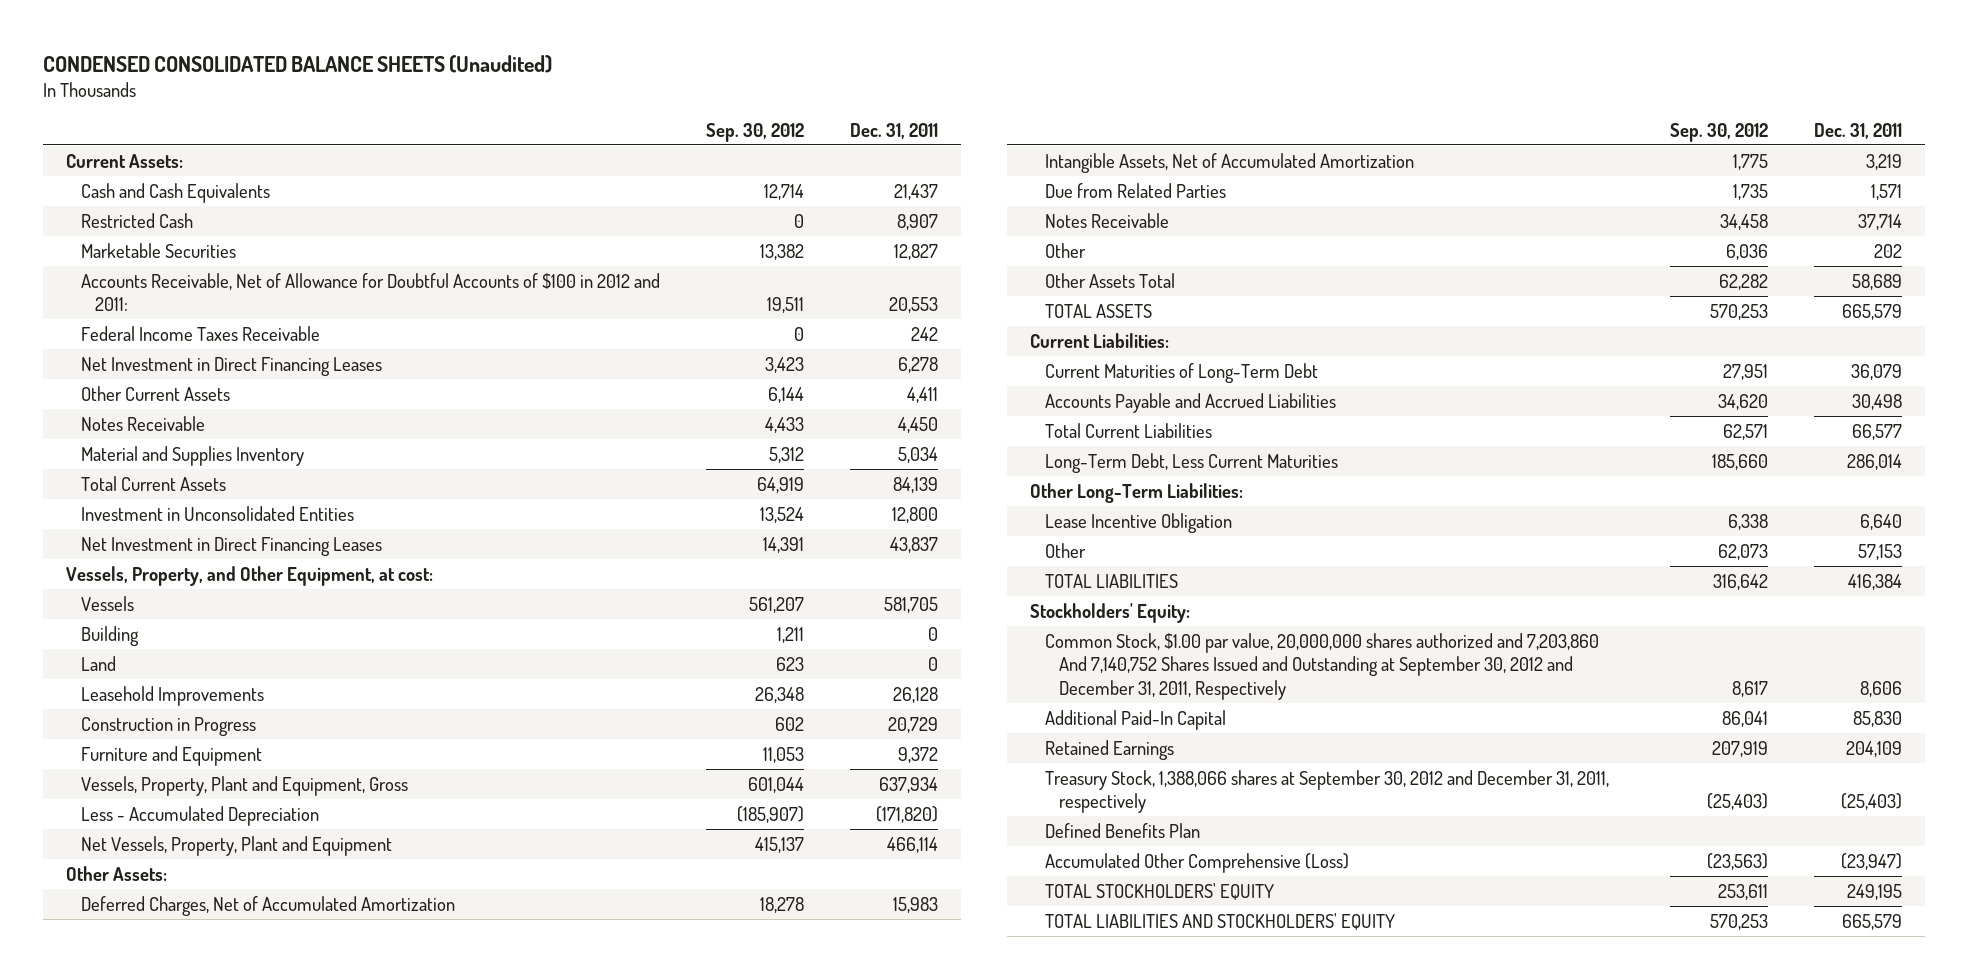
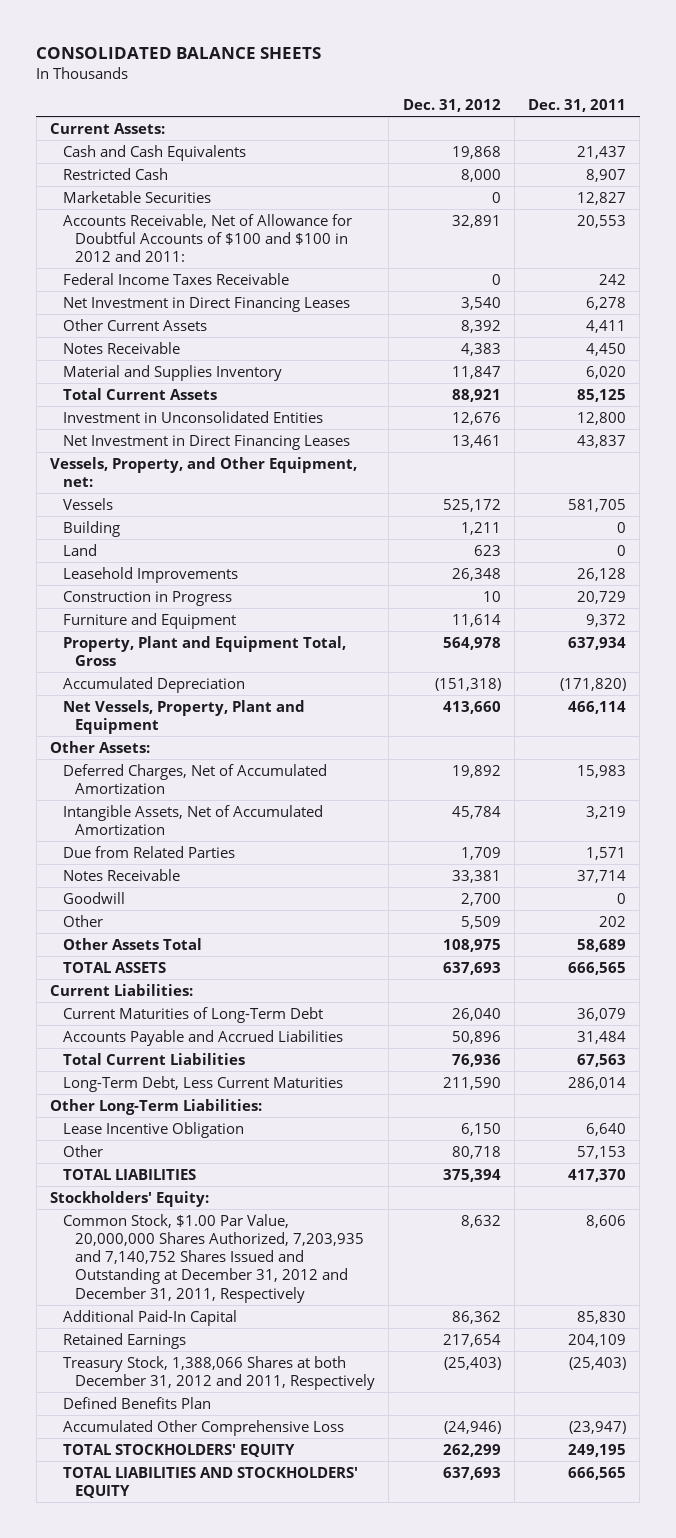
- CONDENSED CONSOLIDATED BALANCE SHEETS (Unaudited)
+ CONSOLIDATED BALANCE SHEETS
- | Sep. 30, 2012 | Dec. 31, 2011
+ | Dec. 31, 2012 | Dec. 31, 2011
- Accounts Receivable, Net of Allowance for Doubtful Accounts of $100 in 2012 and 2011: | 19,511 | 20,553
+ Accounts Receivable, Net of Allowance for Doubtful Accounts of $100 and $100 in 2012 and 2011: | 32,891 | 20,553
- Material and Supplies Inventory | 5,312 | 5,034
- Total Current Assets | 64,919 | 84,139
+ Material and Supplies Inventory | 11,847 | 6,020
+ Total Current Assets | 88,921 | 85,125
- Vessels, Property, and Other Equipment, at cost:
+ Vessels, Property, and Other Equipment, net:
- Vessels, Property, Plant and Equipment, Gross | 601,044 | 637,934
- Less - Accumulated Depreciation | (185,907) | (171,820)
+ Property, Plant and Equipment Total, Gross | 564,978 | 637,934
+ Accumulated Depreciation | (151,318) | (171,820)
+ Goodwill | 2,700 | 0
- TOTAL ASSETS | 570,253 | 665,579
+ TOTAL ASSETS | 637,693 | 666,565
- Accounts Payable and Accrued Liabilities | 34,620 | 30,498
- Total Current Liabilities | 62,571 | 66,577
+ Accounts Payable and Accrued Liabilities | 50,896 | 31,484
+ Total Current Liabilities | 76,936 | 67,563
- TOTAL LIABILITIES | 316,642 | 416,384
+ TOTAL LIABILITIES | 375,394 | 417,370
- Common Stock, $1.00 par value, 20,000,000 shares authorized and 7,203,860 And 7,140,752 Shares Issued and Outstanding at September 30, 2012 and December 31, 2011, Respectively | 8,617 | 8,606
+ Common Stock, $1.00 Par Value, 20,000,000 Shares Authorized, 7,203,935 and 7,140,752 Shares Issued and Outstanding at December 31, 2012 and December 31, 2011, Respectively | 8,632 | 8,606
- Treasury Stock, 1,388,066 shares at September 30, 2012 and December 31, 2011, respectively | (25,403) | (25,403)
+ Treasury Stock, 1,388,066 Shares at both December 31, 2012 and 2011, Respectively | (25,403) | (25,403)
- Accumulated Other Comprehensive (Loss) | (23,563) | (23,947)
+ Accumulated Other Comprehensive Loss | (24,946) | (23,947)
- TOTAL LIABILITIES AND STOCKHOLDERS' EQUITY | 570,253 | 665,579
+ TOTAL LIABILITIES AND STOCKHOLDERS' EQUITY | 637,693 | 666,565

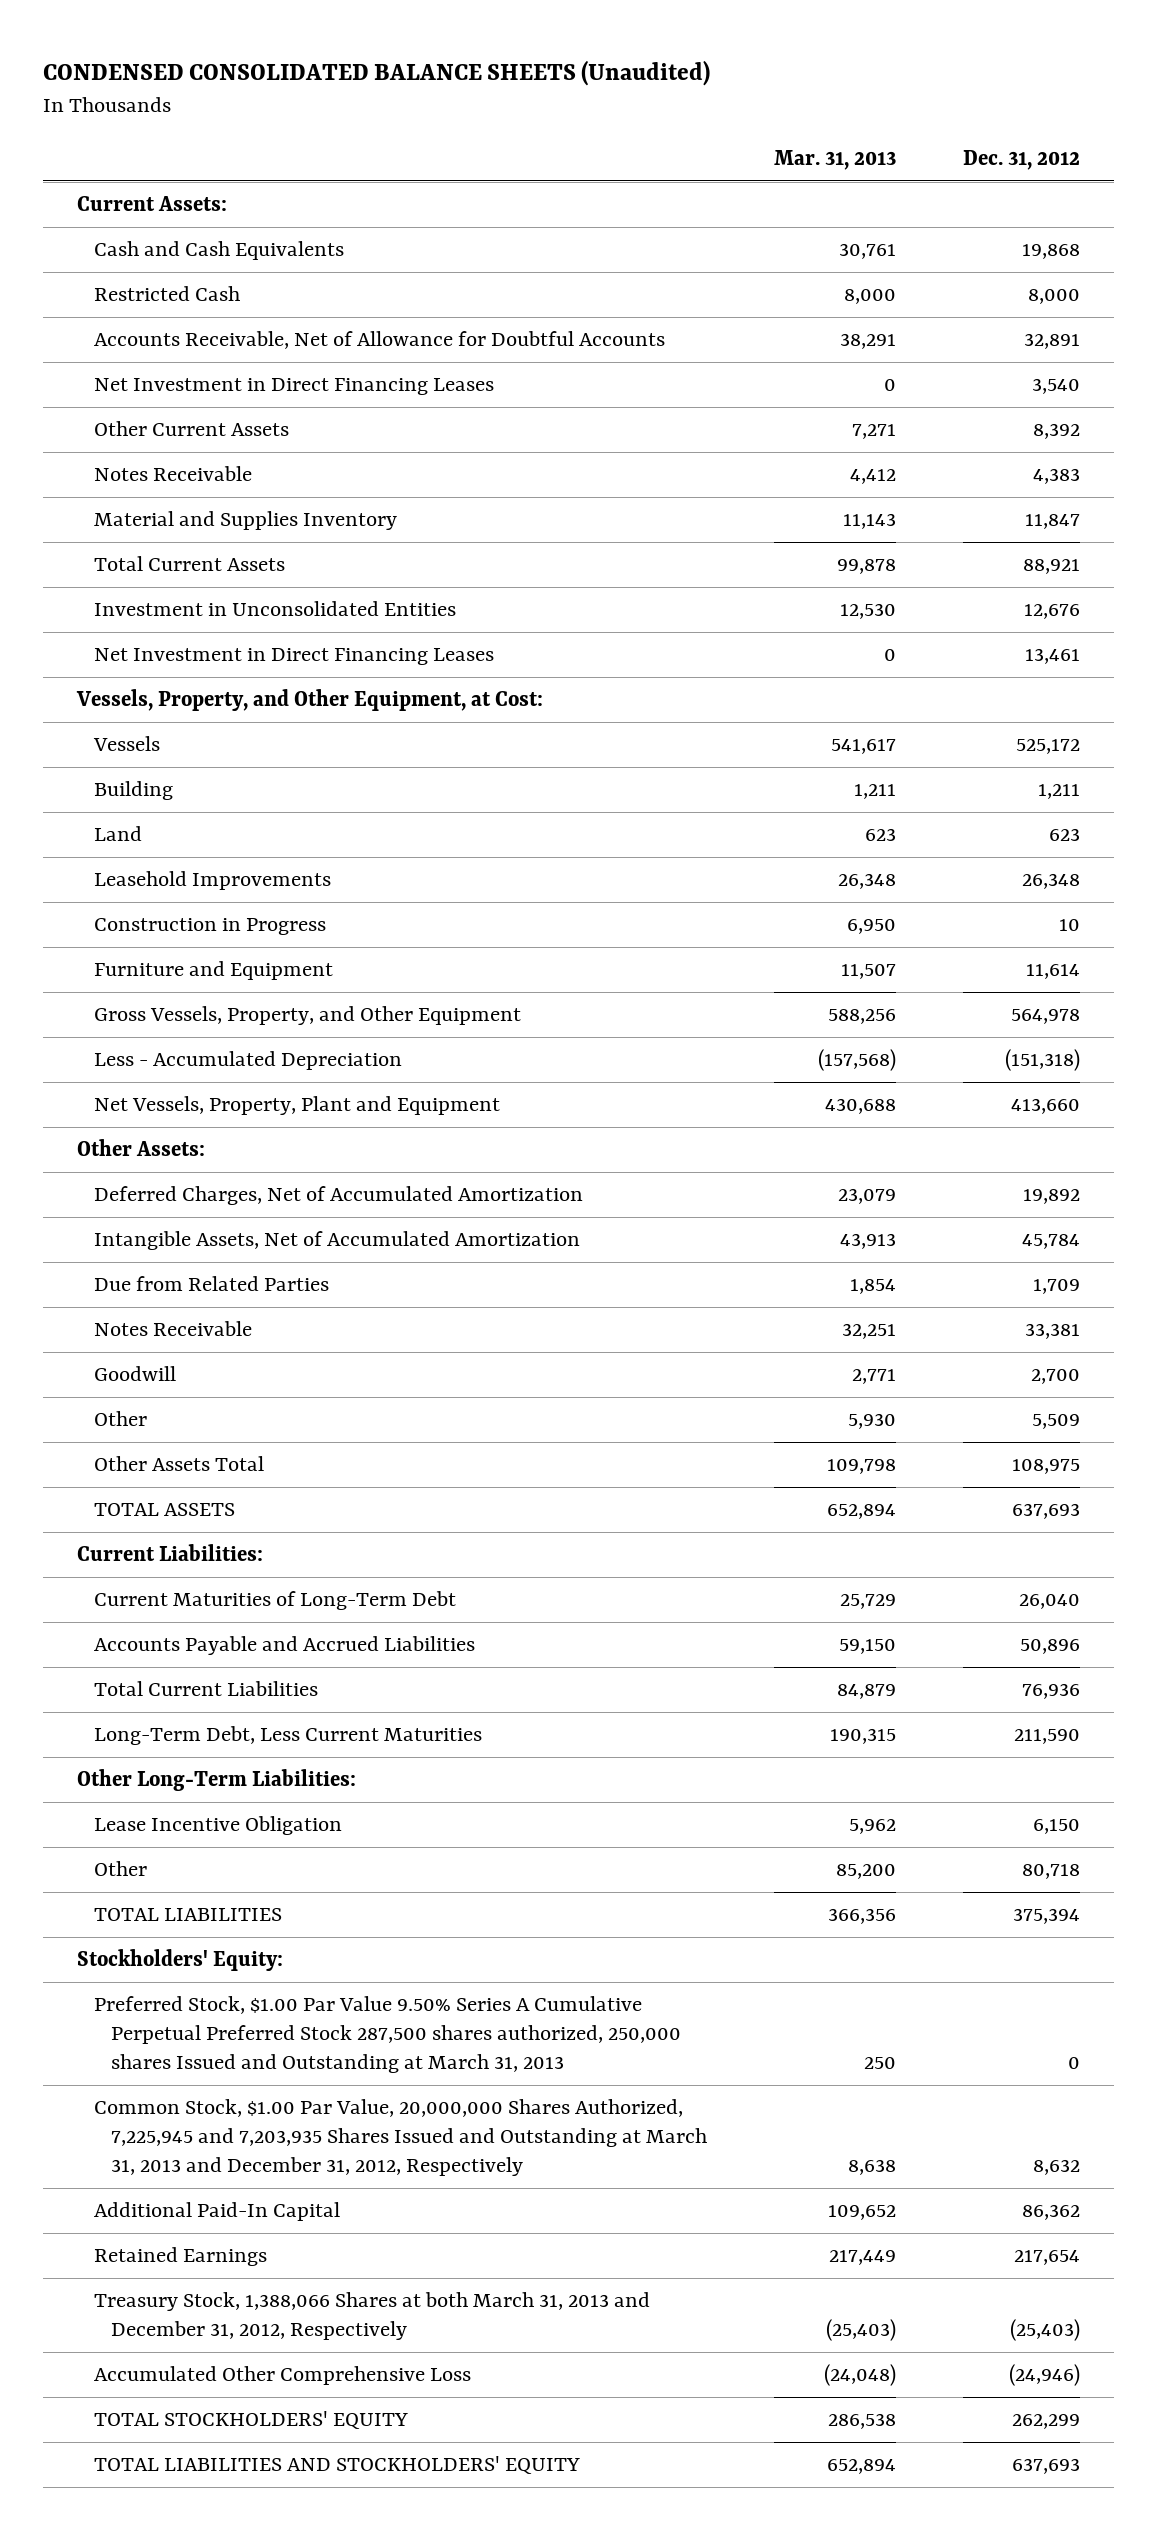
- CONSOLIDATED BALANCE SHEETS
+ CONDENSED CONSOLIDATED BALANCE SHEETS (Unaudited)
- | Dec. 31, 2012 | Dec. 31, 2011
+ | Mar. 31, 2013 | Dec. 31, 2012
- Marketable Securities | 0 | 12,827
- Accounts Receivable, Net of Allowance for Doubtful Accounts of $100 and $100 in 2012 and 2011: | 32,891 | 20,553
- Federal Income Taxes Receivable | 0 | 242
+ Accounts Receivable, Net of Allowance for Doubtful Accounts | 38,291 | 32,891
- Vessels, Property, and Other Equipment, net:
+ Vessels, Property, and Other Equipment, at Cost:
- Property, Plant and Equipment Total, Gross | 564,978 | 637,934
- Accumulated Depreciation | (151,318) | (171,820)
+ Gross Vessels, Property, and Other Equipment | 588,256 | 564,978
+ Less - Accumulated Depreciation | (157,568) | (151,318)
- Common Stock, $1.00 Par Value, 20,000,000 Shares Authorized, 7,203,935 and 7,140,752 Shares Issued and Outstanding at December 31, 2012 and December 31, 2011, Respectively | 8,632 | 8,606
+ Preferred Stock, $1.00 Par Value 9.50% Series A Cumulative Perpetual Preferred Stock 287,500 shares authorized, 250,000 shares Issued and Outstanding at March 31, 2013 | 250 | 0
+ Common Stock, $1.00 Par Value, 20,000,000 Shares Authorized, 7,225,945 and 7,203,935 Shares Issued and Outstanding at March 31, 2013 and December 31, 2012, Respectively | 8,638 | 8,632
- Treasury Stock, 1,388,066 Shares at both December 31, 2012 and 2011, Respectively | (25,403) | (25,403)
- Defined Benefits Plan
+ Treasury Stock, 1,388,066 Shares at both March 31, 2013 and December 31, 2012, Respectively | (25,403) | (25,403)

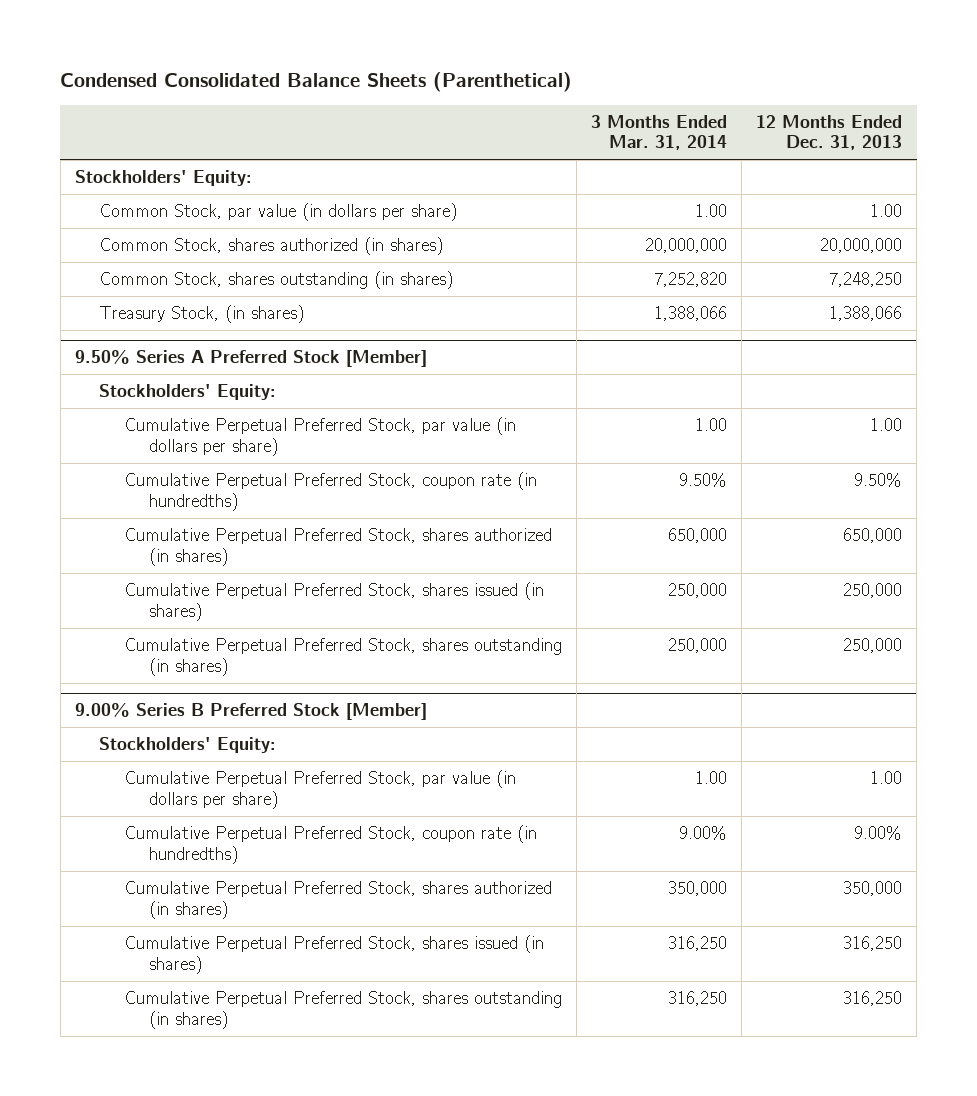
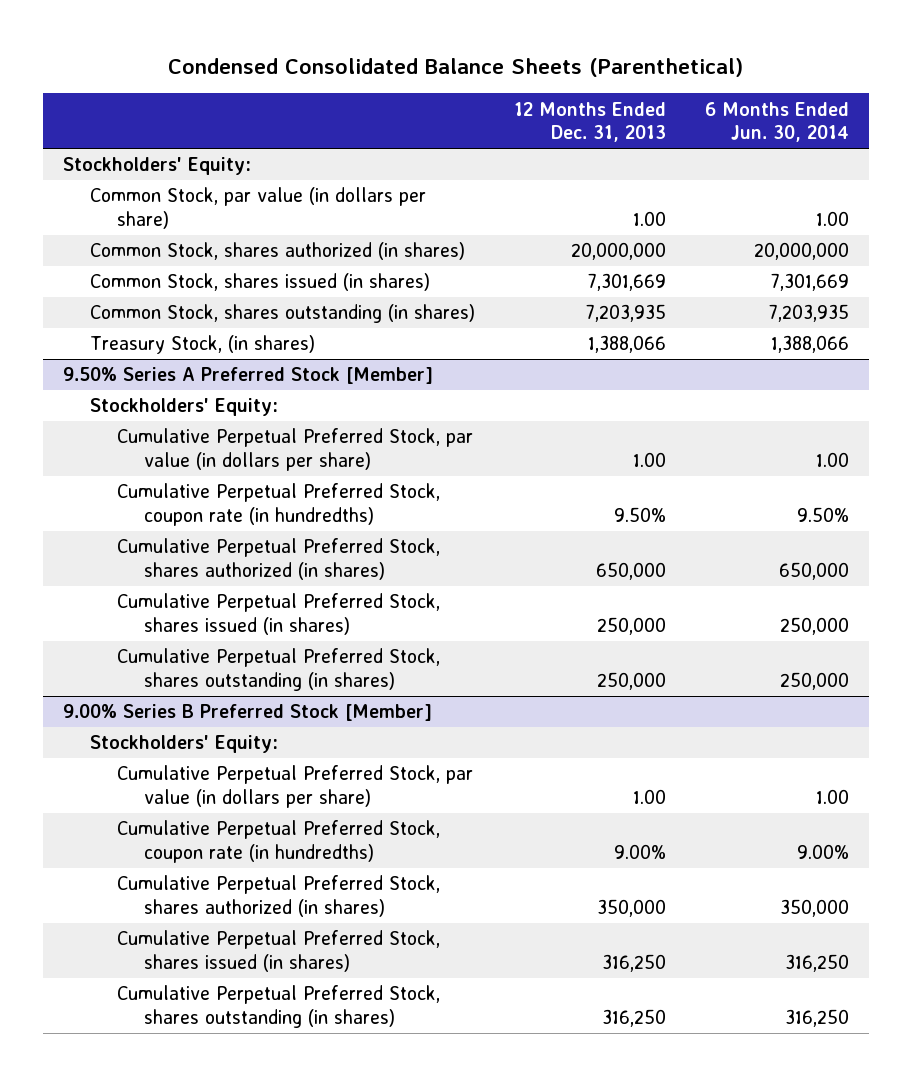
- | 3 Months Ended Mar. 31, 2014 | 12 Months Ended Dec. 31, 2013
+ | 12 Months Ended Dec. 31, 2013 | 6 Months Ended Jun. 30, 2014
- Common Stock, shares outstanding (in shares) | 7,252,820 | 7,248,250
+ Common Stock, shares issued (in shares) | 7,301,669 | 7,301,669
+ Common Stock, shares outstanding (in shares) | 7,203,935 | 7,203,935

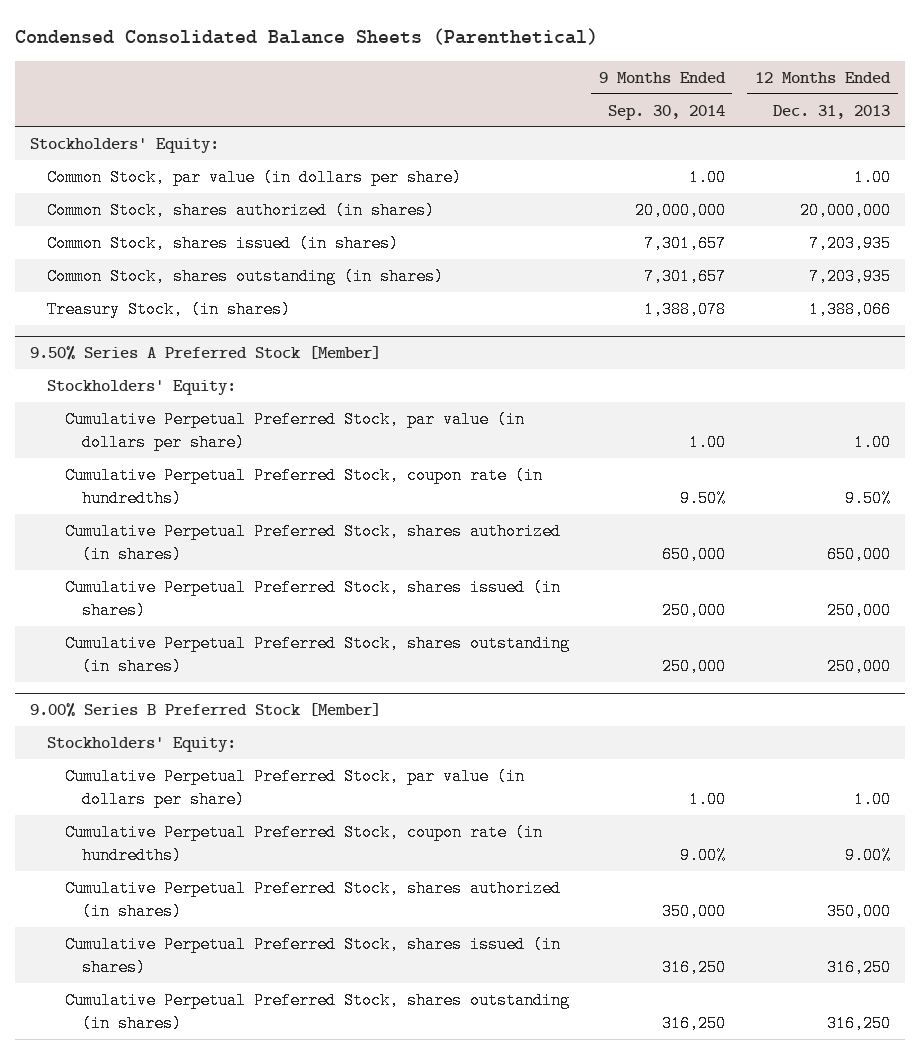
- | 12 Months Ended Dec. 31, 2013 | 6 Months Ended Jun. 30, 2014
+ | 9 Months Ended Sep. 30, 2014 | 12 Months Ended Dec. 31, 2013
- Common Stock, shares issued (in shares) | 7,301,669 | 7,301,669
+ Common Stock, shares issued (in shares) | 7,301,657 | 7,203,935

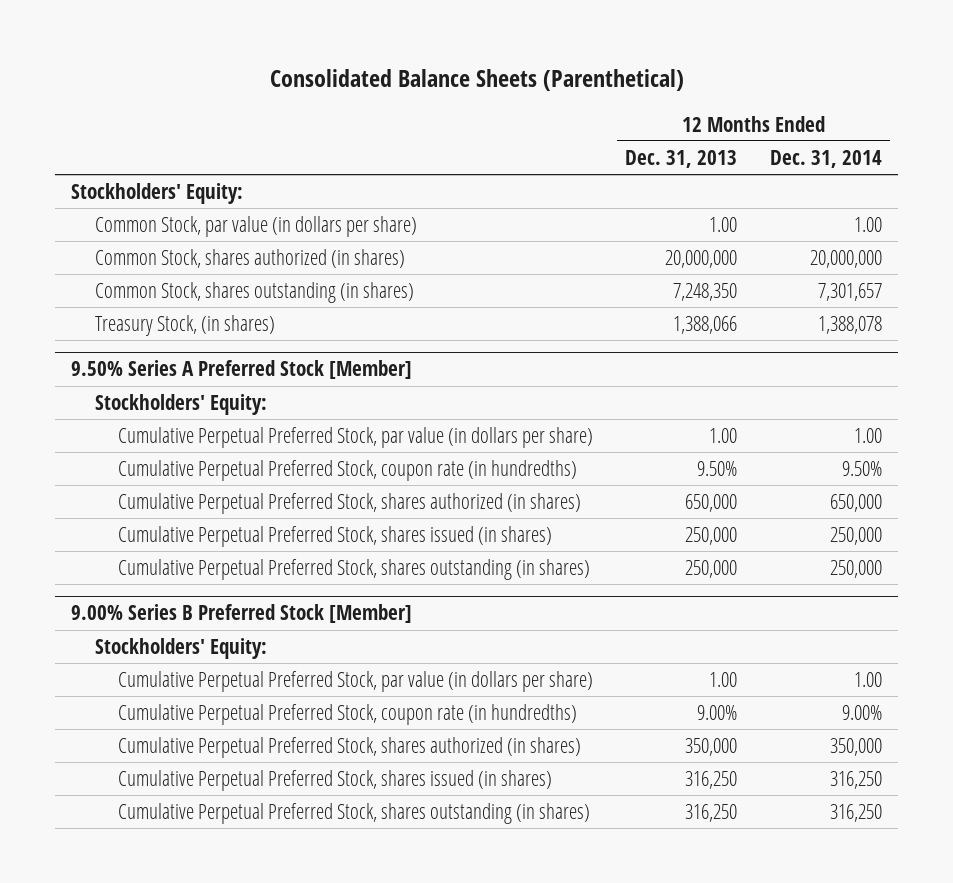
- Condensed Consolidated Balance Sheets (Parenthetical)
+ Consolidated Balance Sheets (Parenthetical)
- | 9 Months Ended Sep. 30, 2014 | 12 Months Ended Dec. 31, 2013
+ | 12 Months Ended Dec. 31, 2013 | 12 Months Ended Dec. 31, 2014
- Common Stock, shares issued (in shares) | 7,301,657 | 7,203,935
- Common Stock, shares outstanding (in shares) | 7,301,657 | 7,203,935
+ Common Stock, shares outstanding (in shares) | 7,248,350 | 7,301,657

